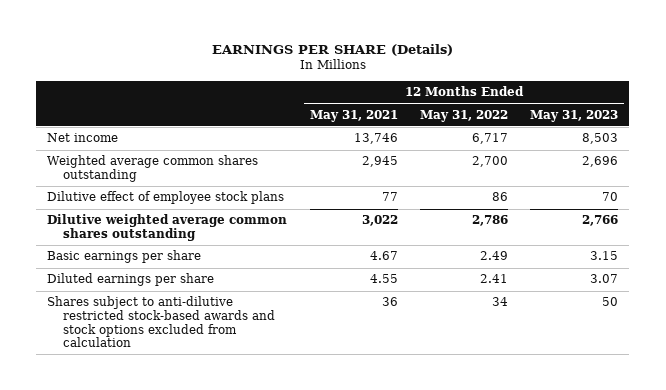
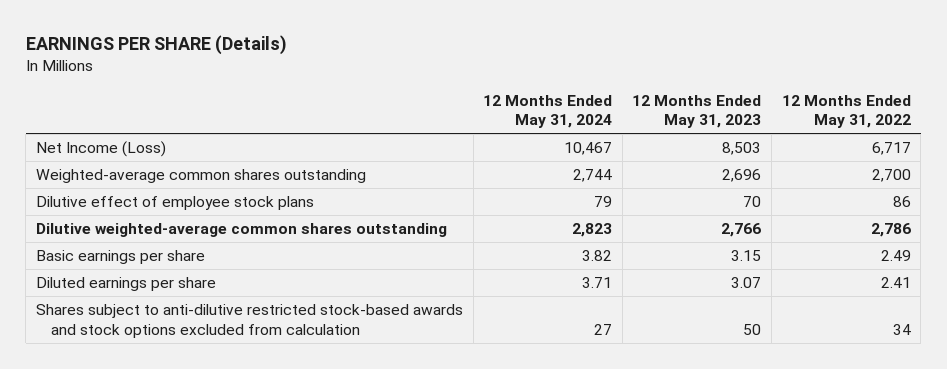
- | 12 Months Ended May 31, 2021 | 12 Months Ended May 31, 2022 | 12 Months Ended May 31, 2023
+ | 12 Months Ended May 31, 2024 | 12 Months Ended May 31, 2023 | 12 Months Ended May 31, 2022
- Net income | 13,746 | 6,717 | 8,503
- Weighted average common shares outstanding | 2,945 | 2,700 | 2,696
+ Net Income (Loss) | 10,467 | 8,503 | 6,717
+ Weighted-average common shares outstanding | 2,744 | 2,696 | 2,700
- Dilutive weighted average common shares outstanding | 3,022 | 2,786 | 2,766
+ Dilutive weighted-average common shares outstanding | 2,823 | 2,766 | 2,786

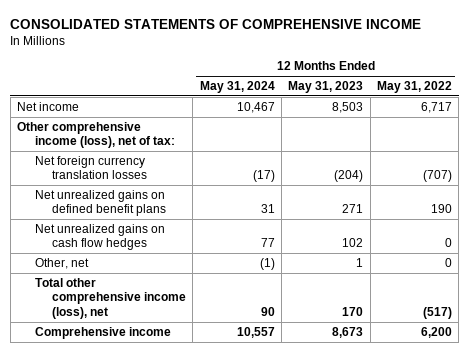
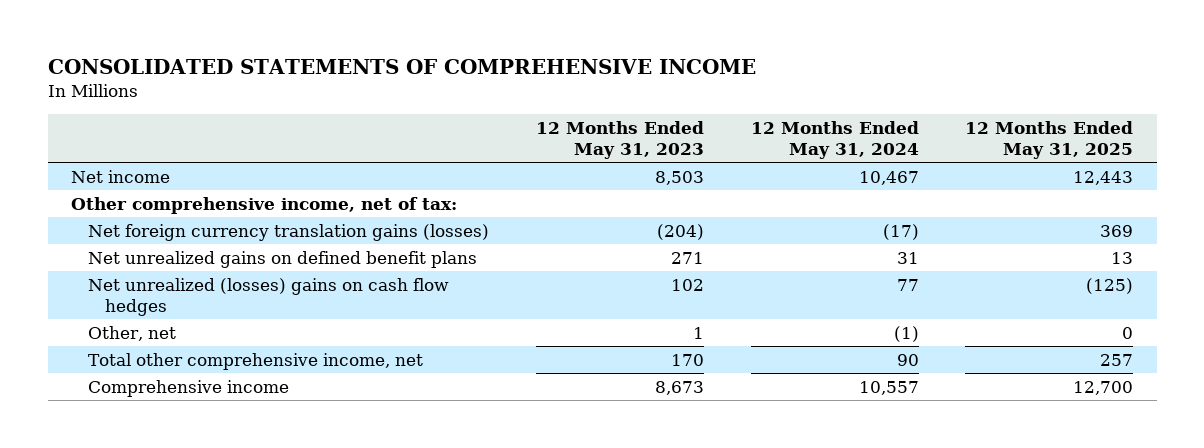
- | 12 Months Ended May 31, 2024 | 12 Months Ended May 31, 2023 | 12 Months Ended May 31, 2022
+ | 12 Months Ended May 31, 2023 | 12 Months Ended May 31, 2024 | 12 Months Ended May 31, 2025
- Other comprehensive income (loss), net of tax:
- Net foreign currency translation losses | (17) | (204) | (707)
+ Other comprehensive income, net of tax:
+ Net foreign currency translation gains (losses) | (204) | (17) | 369
- Net unrealized gains on cash flow hedges | 77 | 102 | 0
+ Net unrealized (losses) gains on cash flow hedges | 102 | 77 | (125)
- Total other comprehensive income (loss), net | 90 | 170 | (517)
+ Total other comprehensive income, net | 170 | 90 | 257

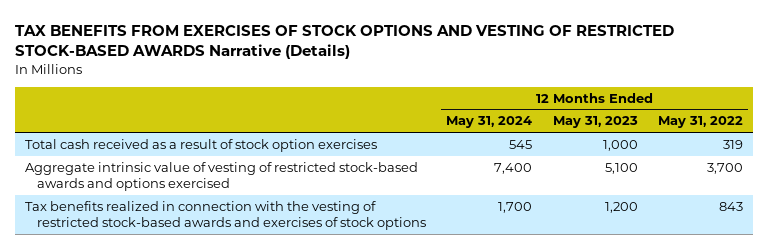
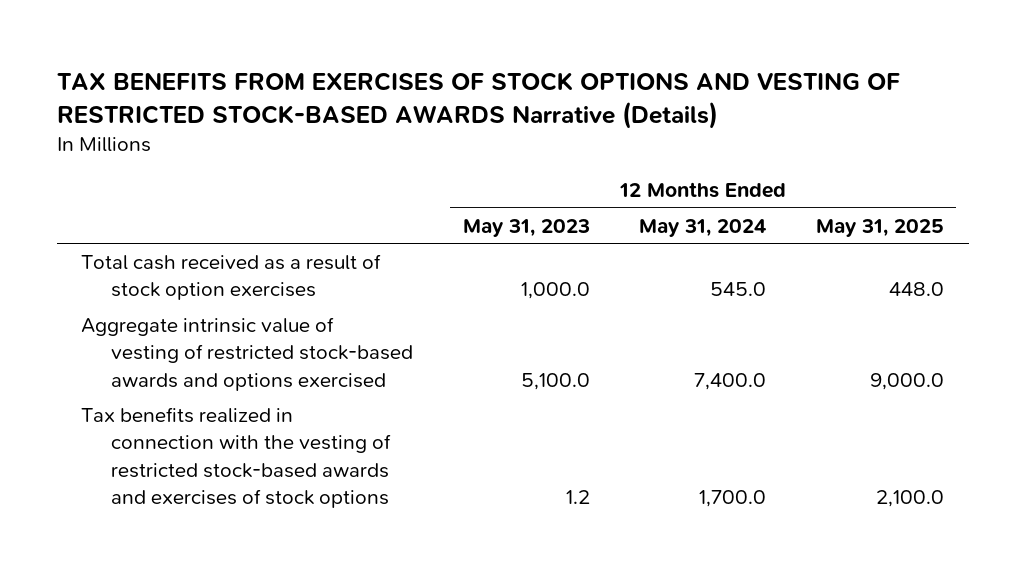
- | 12 Months Ended May 31, 2024 | 12 Months Ended May 31, 2023 | 12 Months Ended May 31, 2022
+ | 12 Months Ended May 31, 2023 | 12 Months Ended May 31, 2024 | 12 Months Ended May 31, 2025
- Total cash received as a result of stock option exercises | 545 | 1,000 | 319
- Aggregate intrinsic value of vesting of restricted stock-based awards and options exercised | 7,400 | 5,100 | 3,700
- Tax benefits realized in connection with the vesting of restricted stock-based awards and exercises of stock options | 1,700 | 1,200 | 843
+ Total cash received as a result of stock option exercises | 1,000.0 | 545.0 | 448.0
+ Aggregate intrinsic value of vesting of restricted stock-based awards and options exercised | 5,100.0 | 7,400.0 | 9,000.0
+ Tax benefits realized in connection with the vesting of restricted stock-based awards and exercises of stock options | 1.2 | 1,700.0 | 2,100.0

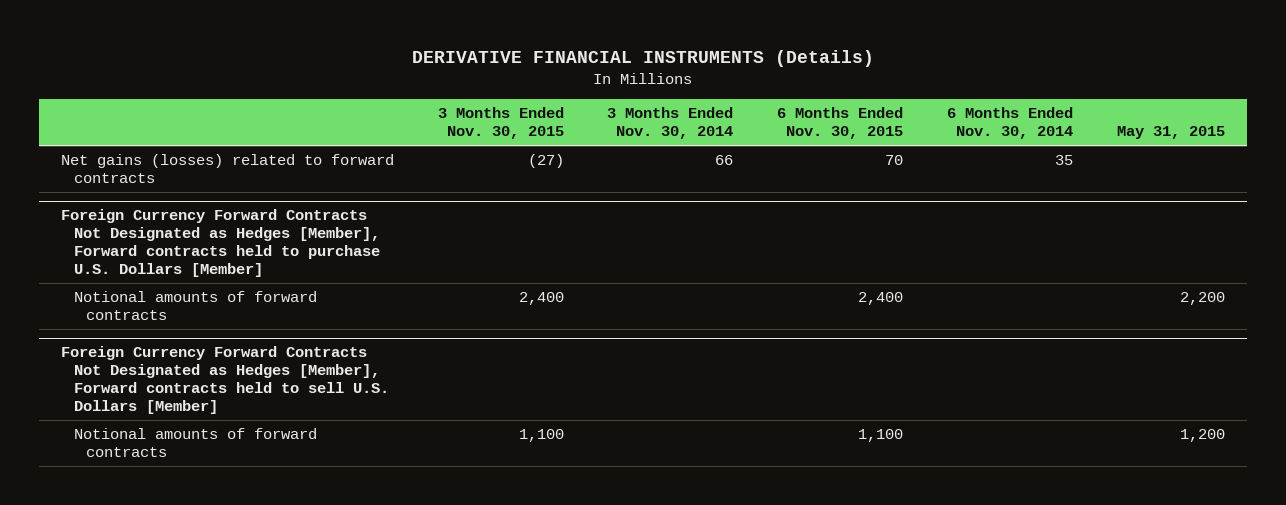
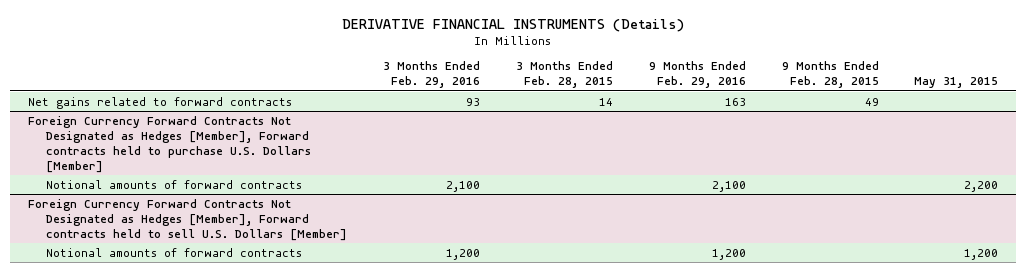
- | 3 Months Ended Nov. 30, 2015 | 3 Months Ended Nov. 30, 2014 | 6 Months Ended Nov. 30, 2015 | 6 Months Ended Nov. 30, 2014 | May 31, 2015
+ | 3 Months Ended Feb. 29, 2016 | 3 Months Ended Feb. 28, 2015 | 9 Months Ended Feb. 29, 2016 | 9 Months Ended Feb. 28, 2015 | May 31, 2015
- Net gains (losses) related to forward contracts | (27) | 66 | 70 | 35 |
+ Net gains related to forward contracts | 93 | 14 | 163 | 49 |

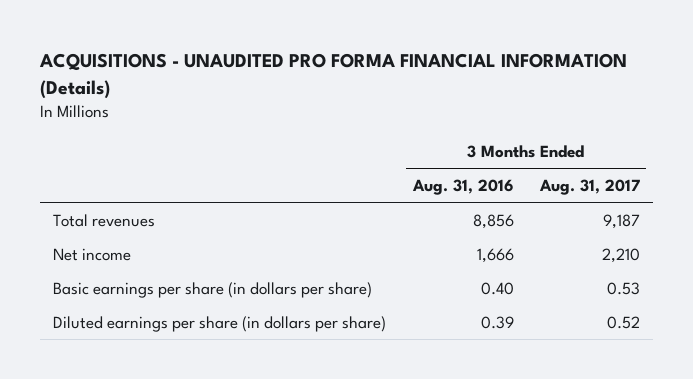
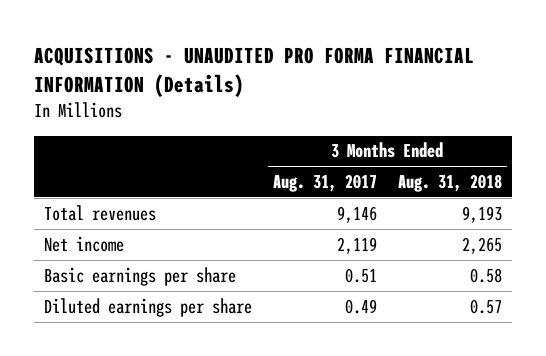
- | 3 Months Ended Aug. 31, 2016 | 3 Months Ended Aug. 31, 2017
+ | 3 Months Ended Aug. 31, 2017 | 3 Months Ended Aug. 31, 2018
- Total revenues | 8,856 | 9,187
- Net income | 1,666 | 2,210
- Basic earnings per share (in dollars per share) | 0.40 | 0.53
- Diluted earnings per share (in dollars per share) | 0.39 | 0.52
+ Total revenues | 9,146 | 9,193
+ Net income | 2,119 | 2,265
+ Basic earnings per share | 0.51 | 0.58
+ Diluted earnings per share | 0.49 | 0.57

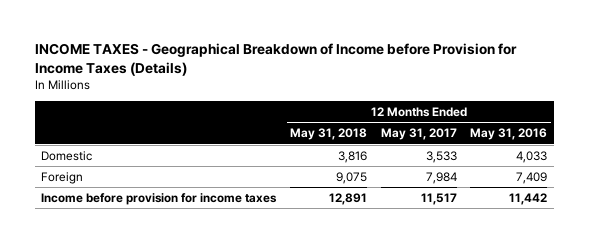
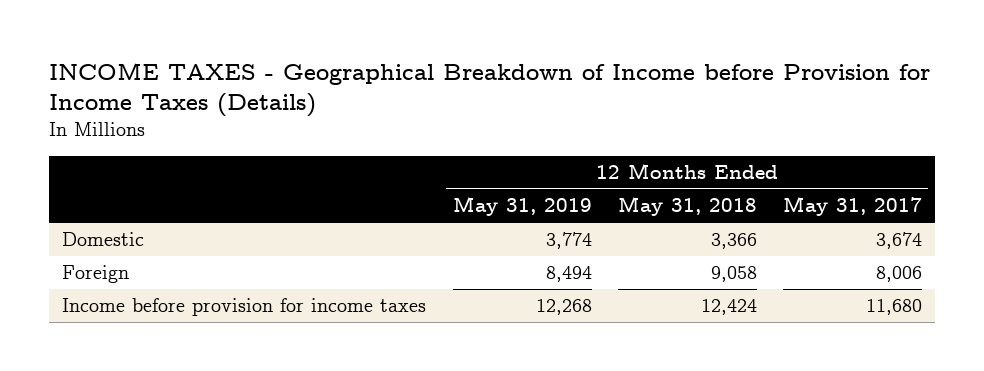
- | 12 Months Ended May 31, 2018 | 12 Months Ended May 31, 2017 | 12 Months Ended May 31, 2016
+ | 12 Months Ended May 31, 2019 | 12 Months Ended May 31, 2018 | 12 Months Ended May 31, 2017
- Domestic | 3,816 | 3,533 | 4,033
- Foreign | 9,075 | 7,984 | 7,409
- Income before provision for income taxes | 12,891 | 11,517 | 11,442
+ Domestic | 3,774 | 3,366 | 3,674
+ Foreign | 8,494 | 9,058 | 8,006
+ Income before provision for income taxes | 12,268 | 12,424 | 11,680

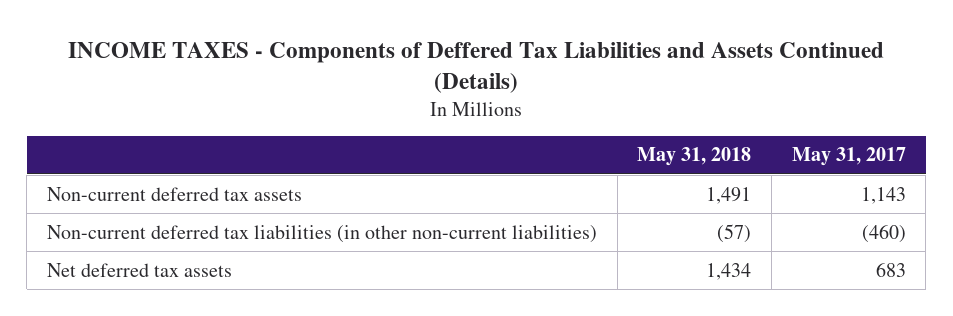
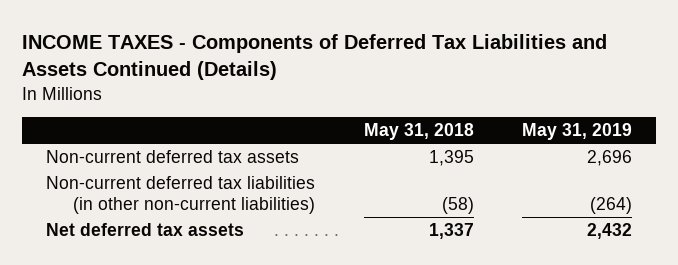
- INCOME TAXES - Components of Deffered Tax Liabilities and Assets Continued (Details)
+ INCOME TAXES - Components of Deferred Tax Liabilities and Assets Continued (Details)
- | May 31, 2018 | May 31, 2017
+ | May 31, 2018 | May 31, 2019
- Non-current deferred tax assets | 1,491 | 1,143
- Non-current deferred tax liabilities (in other non-current liabilities) | (57) | (460)
- Net deferred tax assets | 1,434 | 683
+ Non-current deferred tax assets | 1,395 | 2,696
+ Non-current deferred tax liabilities (in other non-current liabilities) | (58) | (264)
+ Net deferred tax assets | 1,337 | 2,432

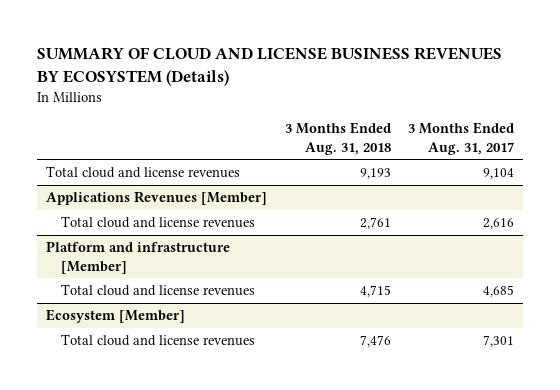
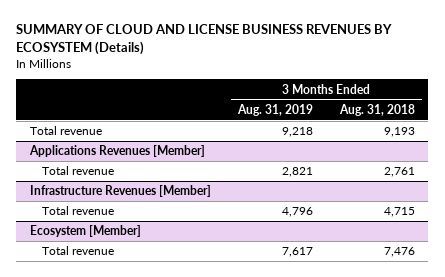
- | 3 Months Ended Aug. 31, 2018 | 3 Months Ended Aug. 31, 2017
+ | 3 Months Ended Aug. 31, 2019 | 3 Months Ended Aug. 31, 2018
- Total cloud and license revenues | 9,193 | 9,104
+ Total revenue | 9,218 | 9,193
@ Applications Revenues [Member]
- Total cloud and license revenues | 2,761 | 2,616
- Platform and infrastructure [Member]
- Total cloud and license revenues | 4,715 | 4,685
@ Applications Revenues [Member]
+ Total revenue | 2,821 | 2,761
+ Infrastructure Revenues [Member]
+ Total revenue | 4,796 | 4,715
@ Ecosystem [Member]
- Total cloud and license revenues | 7,476 | 7,301
+ Total revenue | 7,617 | 7,476

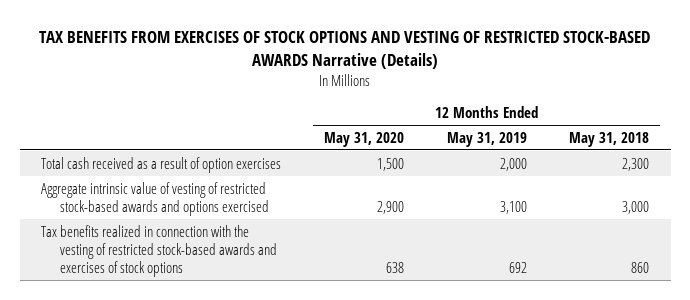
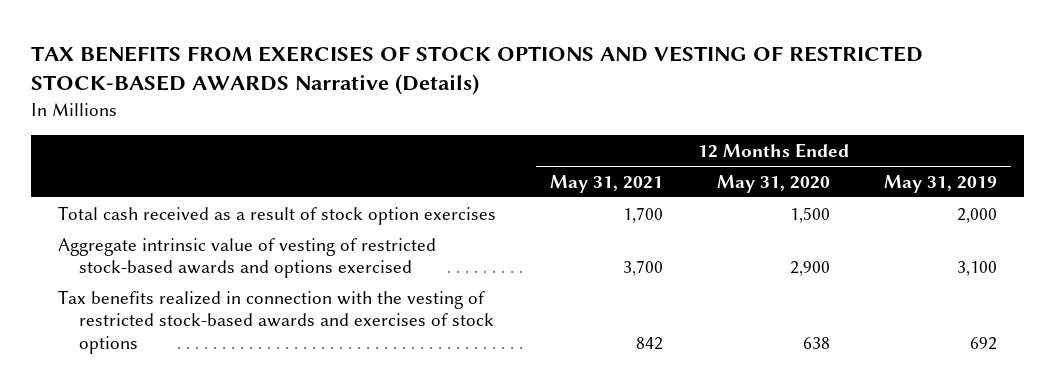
- | 12 Months Ended May 31, 2020 | 12 Months Ended May 31, 2019 | 12 Months Ended May 31, 2018
+ | 12 Months Ended May 31, 2021 | 12 Months Ended May 31, 2020 | 12 Months Ended May 31, 2019
- Total cash received as a result of option exercises | 1,500 | 2,000 | 2,300
+ Total cash received as a result of stock option exercises | 1,700 | 1,500 | 2,000

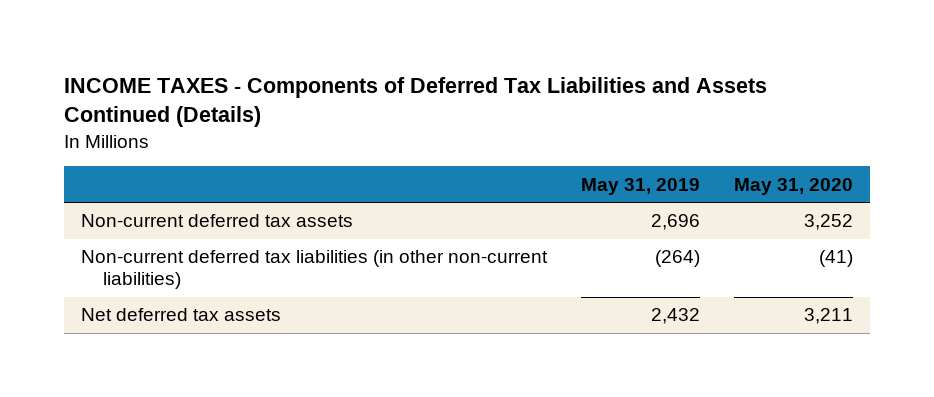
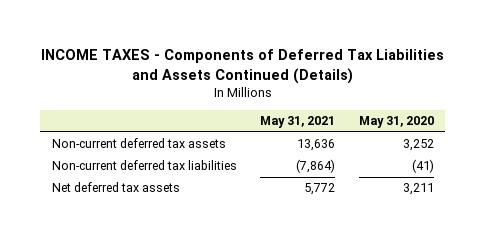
- | May 31, 2019 | May 31, 2020
+ | May 31, 2021 | May 31, 2020
- Non-current deferred tax liabilities (in other non-current liabilities) | (264) | (41)
+ Non-current deferred tax liabilities | (7,864) | (41)

